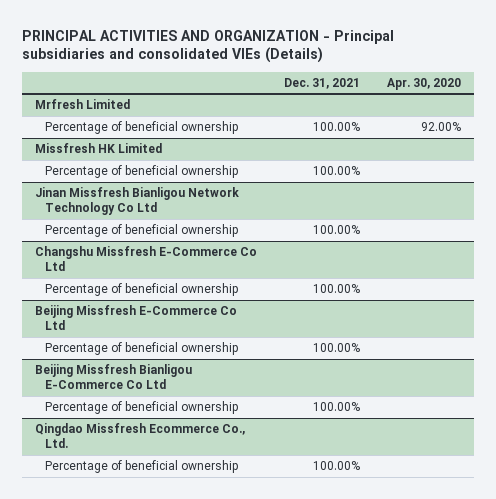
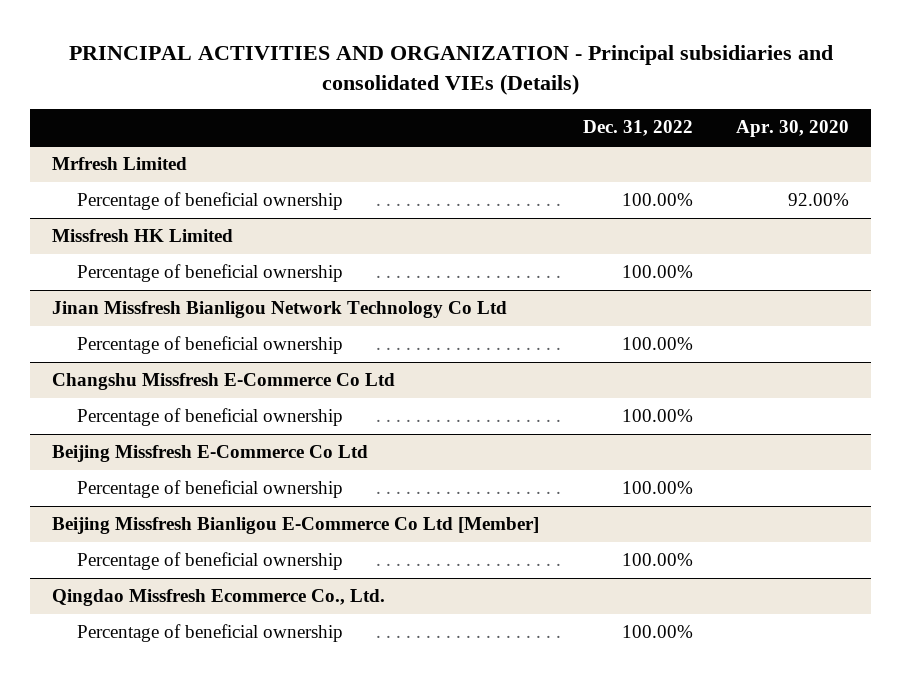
- | Dec. 31, 2021 | Apr. 30, 2020
+ | Dec. 31, 2022 | Apr. 30, 2020
- Beijing Missfresh Bianligou E-Commerce Co Ltd
+ Beijing Missfresh Bianligou E-Commerce Co Ltd [Member]

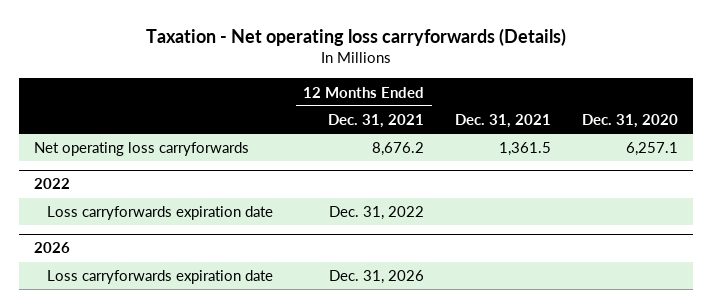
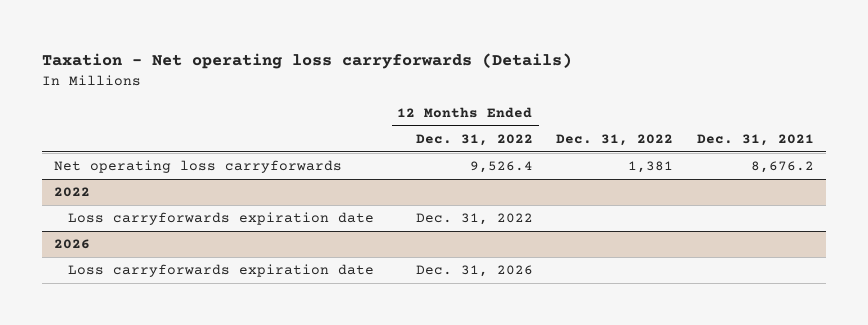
- | 12 Months Ended Dec. 31, 2021 | Dec. 31, 2021 | Dec. 31, 2020
+ | 12 Months Ended Dec. 31, 2022 | Dec. 31, 2022 | Dec. 31, 2021
- Net operating loss carryforwards | 8,676.2 | 1,361.5 | 6,257.1
+ Net operating loss carryforwards | 9,526.4 | 1,381 | 8,676.2

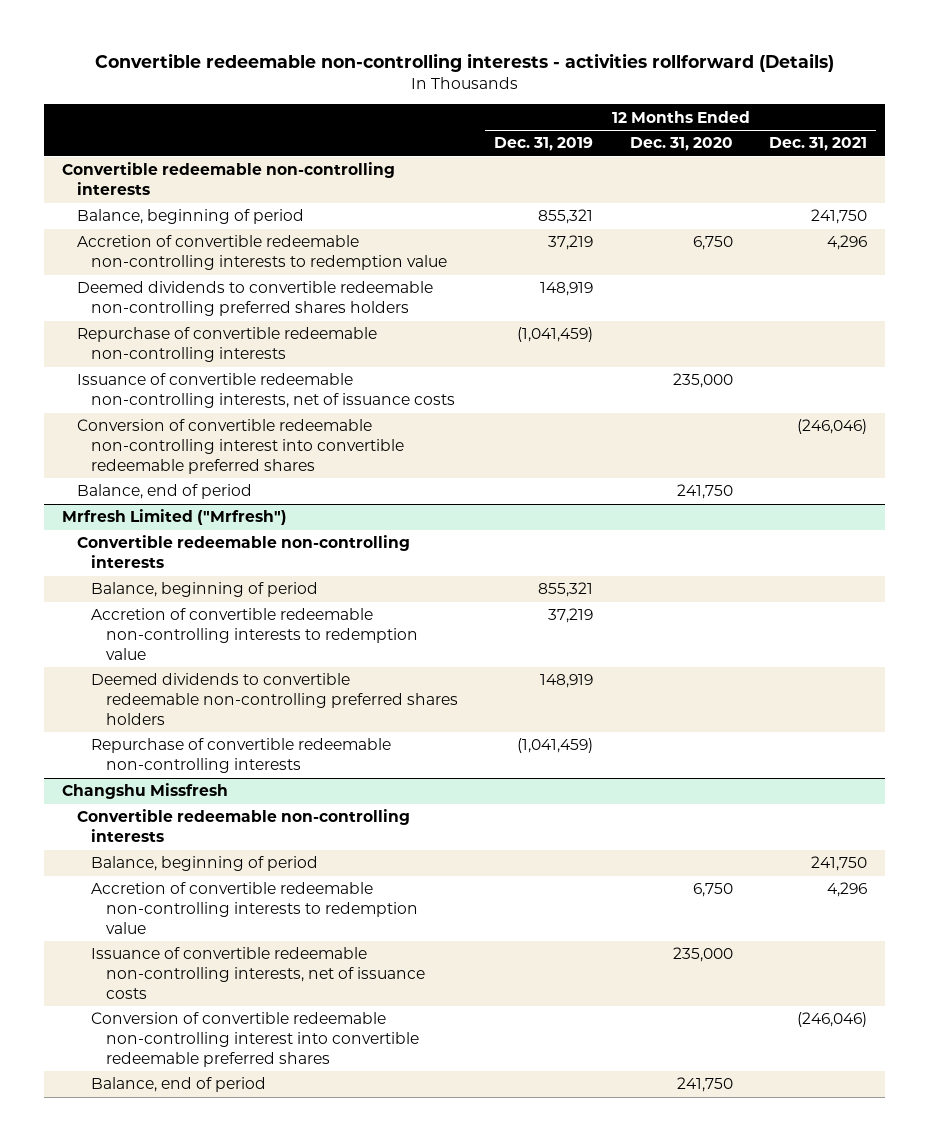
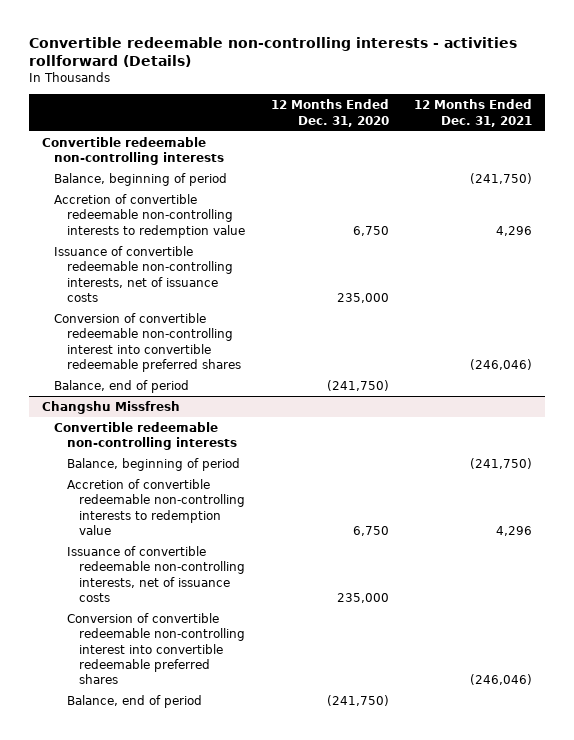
- | 12 Months Ended Dec. 31, 2019 | 12 Months Ended Dec. 31, 2020 | 12 Months Ended Dec. 31, 2021
+ | 12 Months Ended Dec. 31, 2020 | 12 Months Ended Dec. 31, 2021
- Balance, beginning of period | 855,321 | | 241,750
+ Balance, beginning of period | | (241,750)
- Deemed dividends to convertible redeemable non-controlling preferred shares holders | 148,919 | |
- Repurchase of convertible redeemable non-controlling interests | (1,041,459) | |
- Balance, end of period | | 241,750 |
- Mrfresh Limited ("Mrfresh")
- Convertible redeemable non-controlling interests
- Balance, beginning of period | 855,321 | |
- Accretion of convertible redeemable non-controlling interests to redemption value | 37,219 | |
- Deemed dividends to convertible redeemable non-controlling preferred shares holders | 148,919 | |
- Repurchase of convertible redeemable non-controlling interests | (1,041,459) | |
+ Balance, end of period | (241,750) |
@ Changshu Missfresh
- Balance, beginning of period | | | 241,750
+ Balance, beginning of period | | (241,750)
- Balance, end of period | | 241,750 |
+ Balance, end of period | (241,750) |

